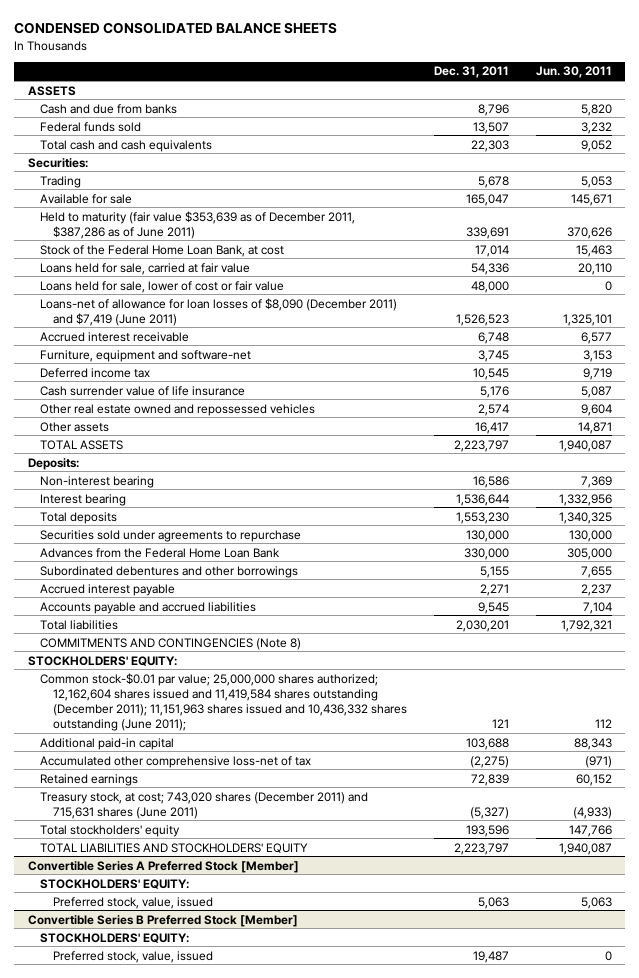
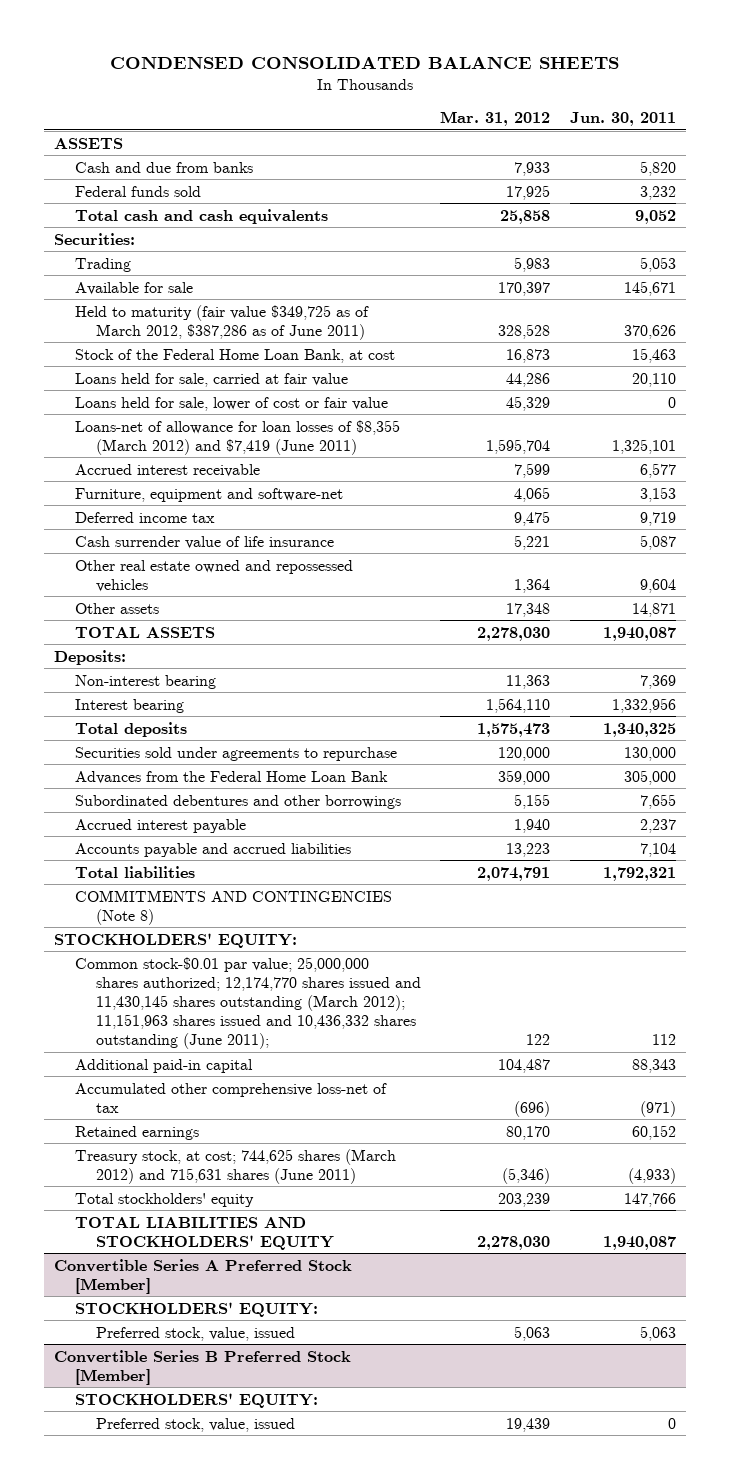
- | Dec. 31, 2011 | Jun. 30, 2011
+ | Mar. 31, 2012 | Jun. 30, 2011
- Held to maturity (fair value $353,639 as of December 2011, $387,286 as of June 2011) | 339,691 | 370,626
+ Held to maturity (fair value $349,725 as of March 2012, $387,286 as of June 2011) | 328,528 | 370,626
- Loans-net of allowance for loan losses of $8,090 (December 2011) and $7,419 (June 2011) | 1,526,523 | 1,325,101
+ Loans-net of allowance for loan losses of $8,355 (March 2012) and $7,419 (June 2011) | 1,595,704 | 1,325,101
- Common stock-$0.01 par value; 25,000,000 shares authorized; 12,162,604 shares issued and 11,419,584 shares outstanding (December 2011); 11,151,963 shares issued and 10,436,332 shares outstanding (June 2011); | 121 | 112
+ Common stock-$0.01 par value; 25,000,000 shares authorized; 12,174,770 shares issued and 11,430,145 shares outstanding (March 2012); 11,151,963 shares issued and 10,436,332 shares outstanding (June 2011); | 122 | 112
- Treasury stock, at cost; 743,020 shares (December 2011) and 715,631 shares (June 2011) | (5,327) | (4,933)
+ Treasury stock, at cost; 744,625 shares (March 2012) and 715,631 shares (June 2011) | (5,346) | (4,933)

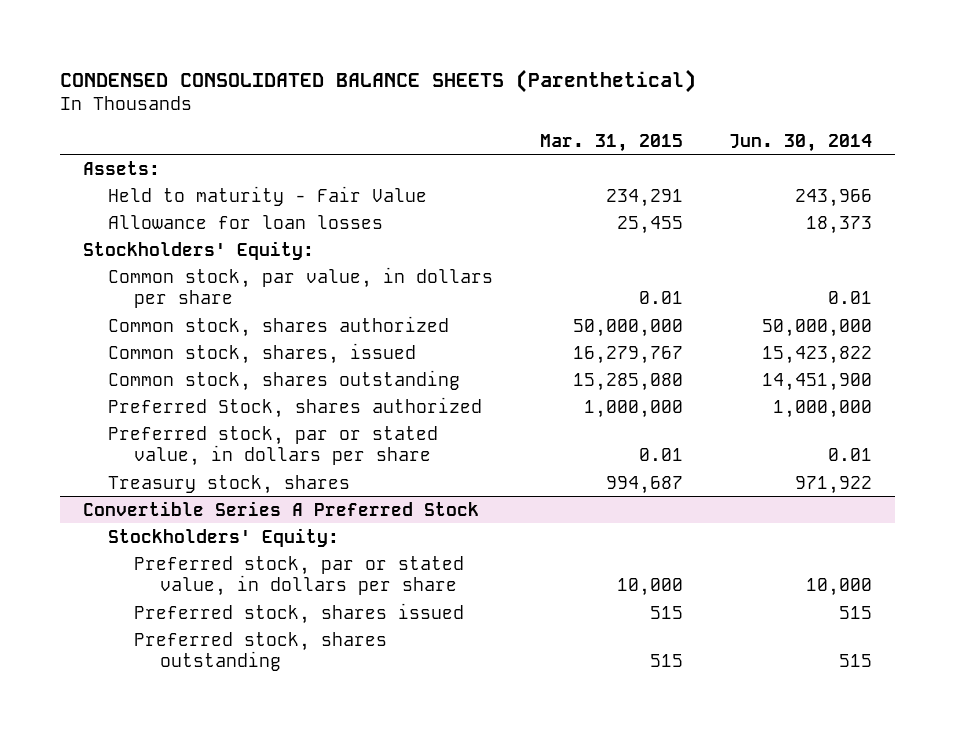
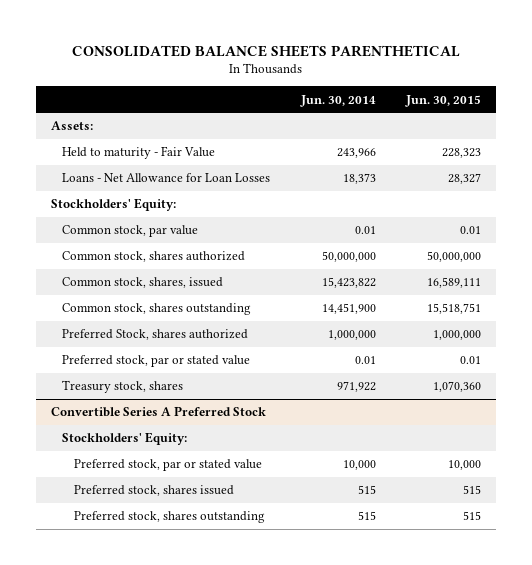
- CONDENSED CONSOLIDATED BALANCE SHEETS (Parenthetical)
+ CONSOLIDATED BALANCE SHEETS PARENTHETICAL
- | Mar. 31, 2015 | Jun. 30, 2014
+ | Jun. 30, 2014 | Jun. 30, 2015
- Allowance for loan losses | 25,455 | 18,373
+ Loans - Net Allowance for Loan Losses | 18,373 | 28,327
- Common stock, par value, in dollars per share | 0.01 | 0.01
+ Common stock, par value | 0.01 | 0.01
- Preferred stock, par or stated value, in dollars per share | 0.01 | 0.01
+ Preferred stock, par or stated value | 0.01 | 0.01
@ Convertible Series A Preferred Stock
- Preferred stock, par or stated value, in dollars per share | 10,000 | 10,000
+ Preferred stock, par or stated value | 10,000 | 10,000

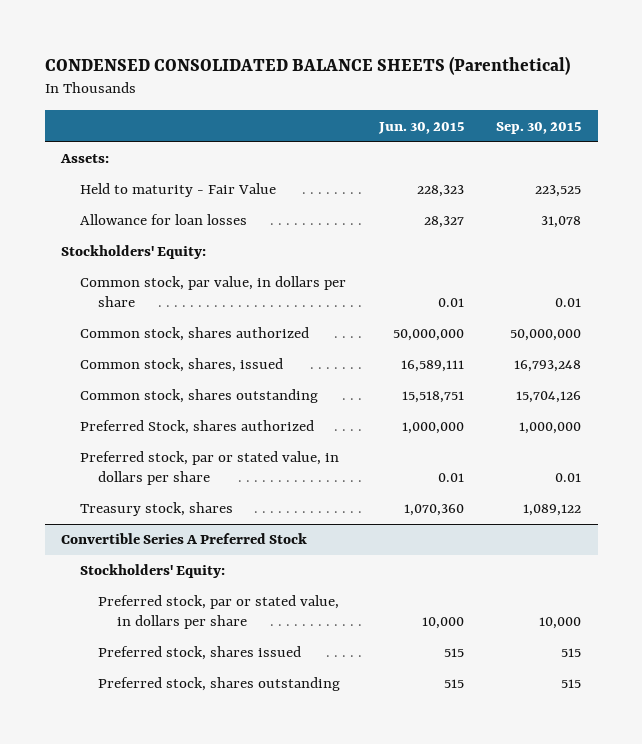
- CONSOLIDATED BALANCE SHEETS PARENTHETICAL
+ CONDENSED CONSOLIDATED BALANCE SHEETS (Parenthetical)
- | Jun. 30, 2014 | Jun. 30, 2015
+ | Jun. 30, 2015 | Sep. 30, 2015
- Loans - Net Allowance for Loan Losses | 18,373 | 28,327
+ Allowance for loan losses | 28,327 | 31,078
- Common stock, par value | 0.01 | 0.01
+ Common stock, par value, in dollars per share | 0.01 | 0.01
- Preferred stock, par or stated value | 0.01 | 0.01
+ Preferred stock, par or stated value, in dollars per share | 0.01 | 0.01
@ Convertible Series A Preferred Stock
- Preferred stock, par or stated value | 10,000 | 10,000
+ Preferred stock, par or stated value, in dollars per share | 10,000 | 10,000

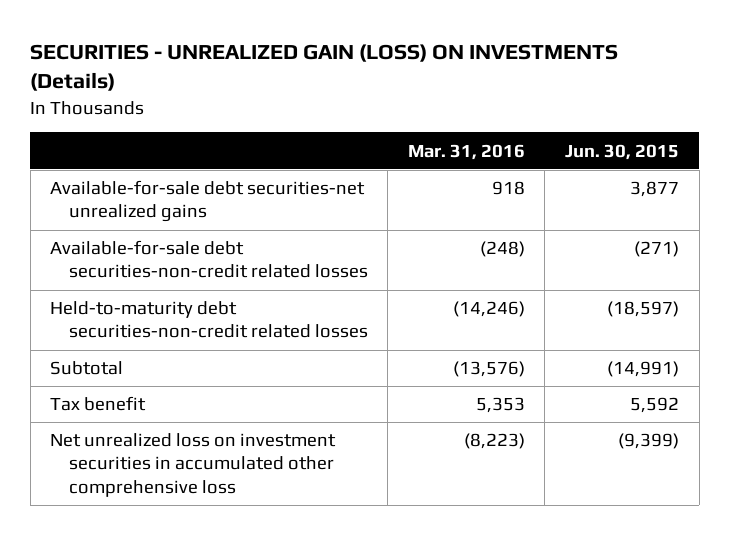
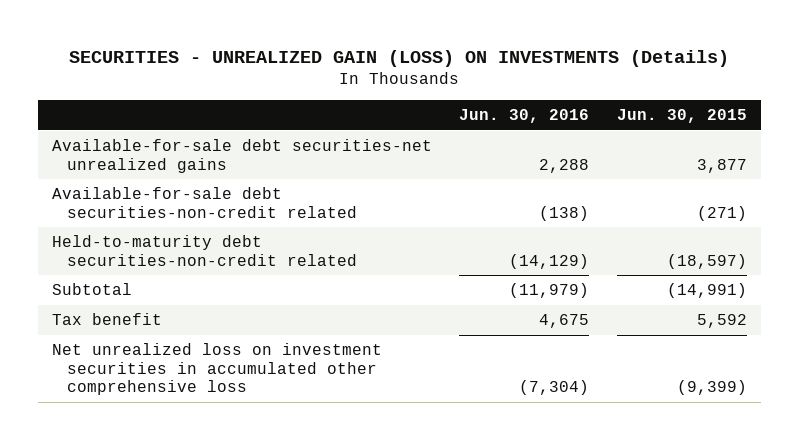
- | Mar. 31, 2016 | Jun. 30, 2015
+ | Jun. 30, 2016 | Jun. 30, 2015
- Available-for-sale debt securities-non-credit related losses | (248) | (271)
- Held-to-maturity debt securities-non-credit related losses | (14,246) | (18,597)
+ Available-for-sale debt securities-non-credit related | (138) | (271)
+ Held-to-maturity debt securities-non-credit related | (14,129) | (18,597)

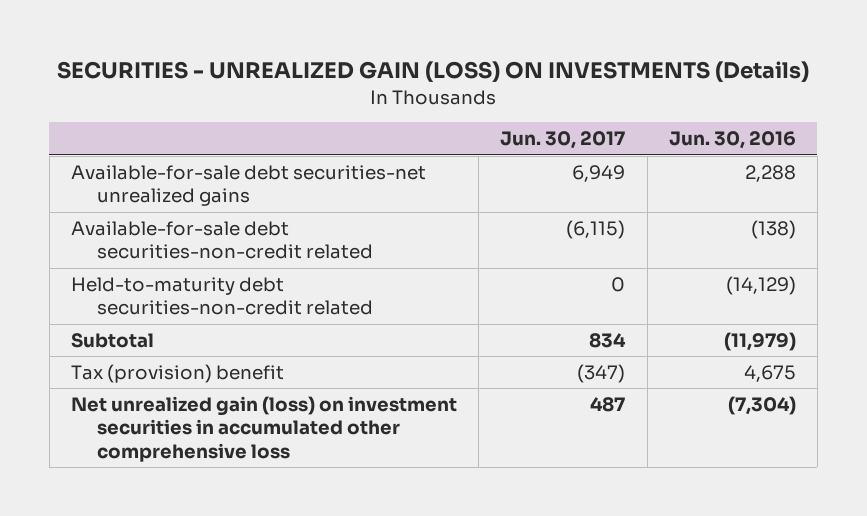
- | Jun. 30, 2016 | Jun. 30, 2015
+ | Jun. 30, 2017 | Jun. 30, 2016
- Tax benefit | 4,675 | 5,592
- Net unrealized loss on investment securities in accumulated other comprehensive loss | (7,304) | (9,399)
+ Tax (provision) benefit | (347) | 4,675
+ Net unrealized gain (loss) on investment securities in accumulated other comprehensive loss | 487 | (7,304)

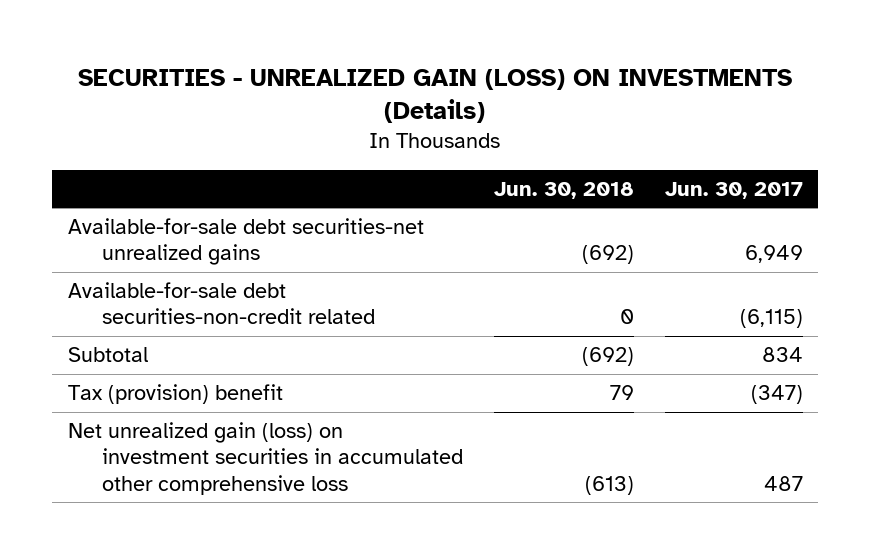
- | Jun. 30, 2017 | Jun. 30, 2016
+ | Jun. 30, 2018 | Jun. 30, 2017
- Held-to-maturity debt securities-non-credit related | 0 | (14,129)

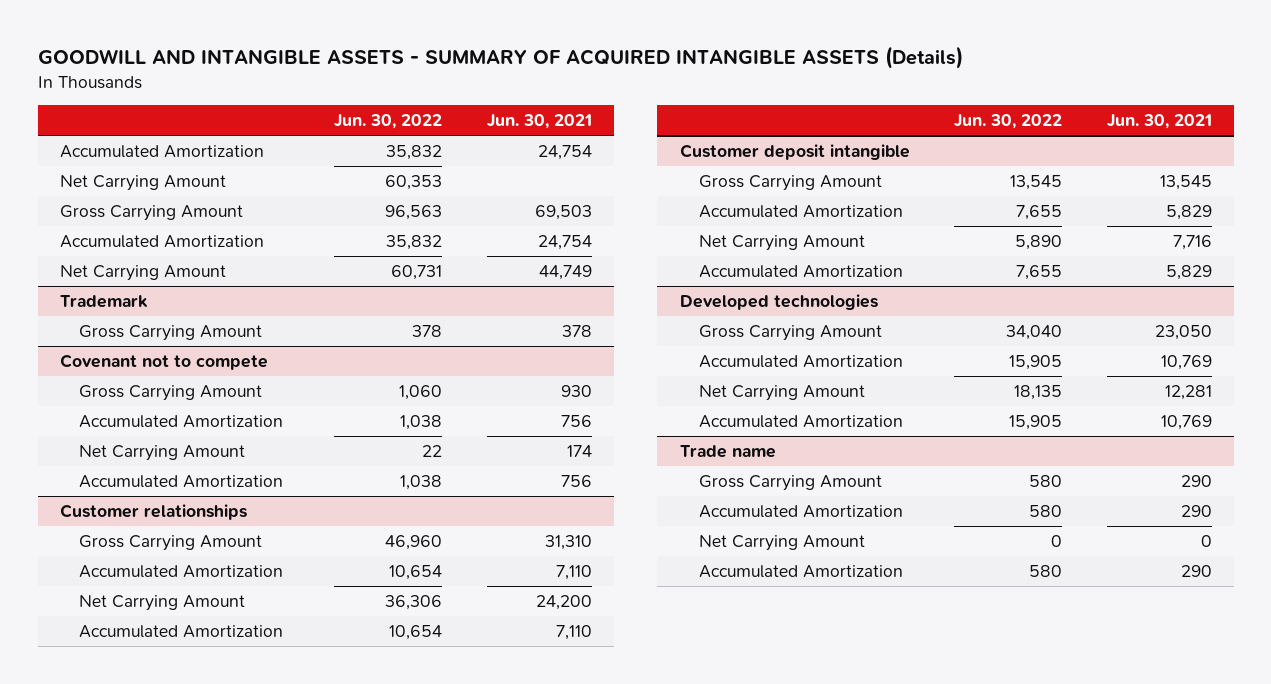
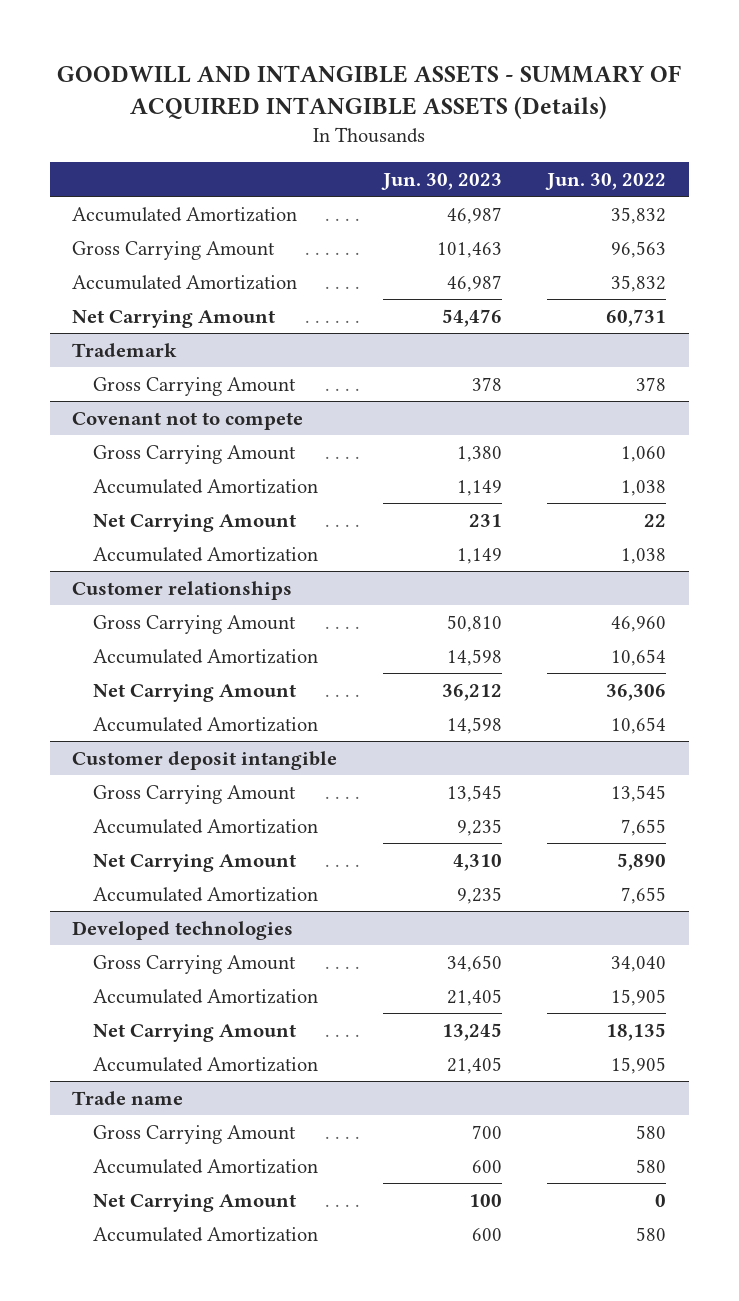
- | Jun. 30, 2022 | Jun. 30, 2021
+ | Jun. 30, 2023 | Jun. 30, 2022
- Net Carrying Amount | 60,353 |

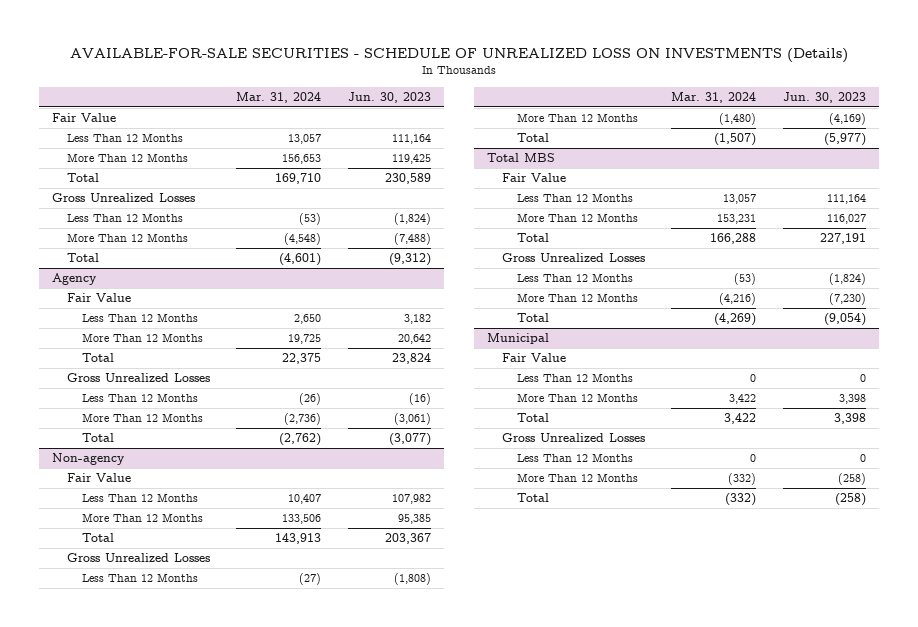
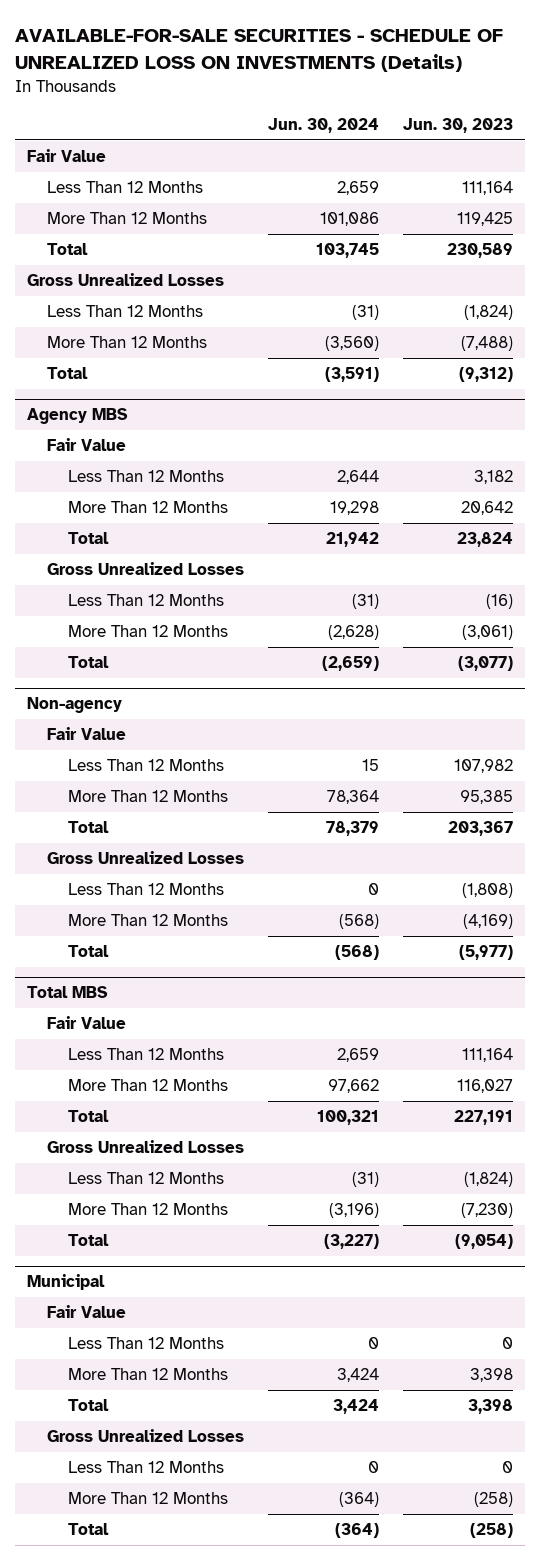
- | Mar. 31, 2024 | Jun. 30, 2023
+ | Jun. 30, 2024 | Jun. 30, 2023
- Agency
+ Agency MBS

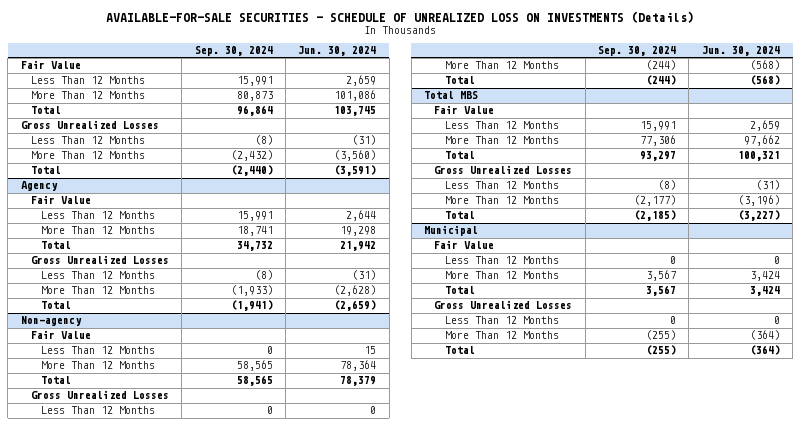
- | Jun. 30, 2024 | Jun. 30, 2023
+ | Sep. 30, 2024 | Jun. 30, 2024
- Agency MBS
+ Agency

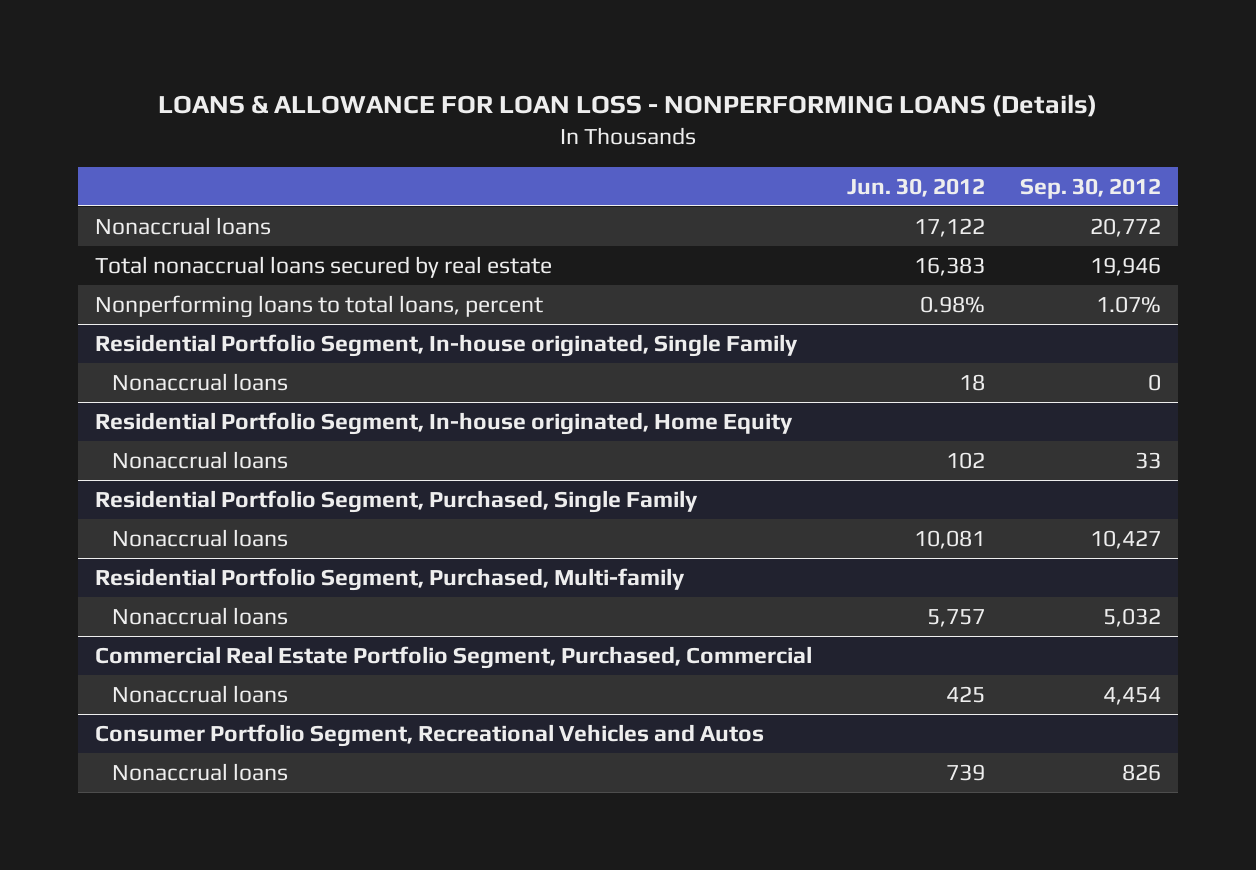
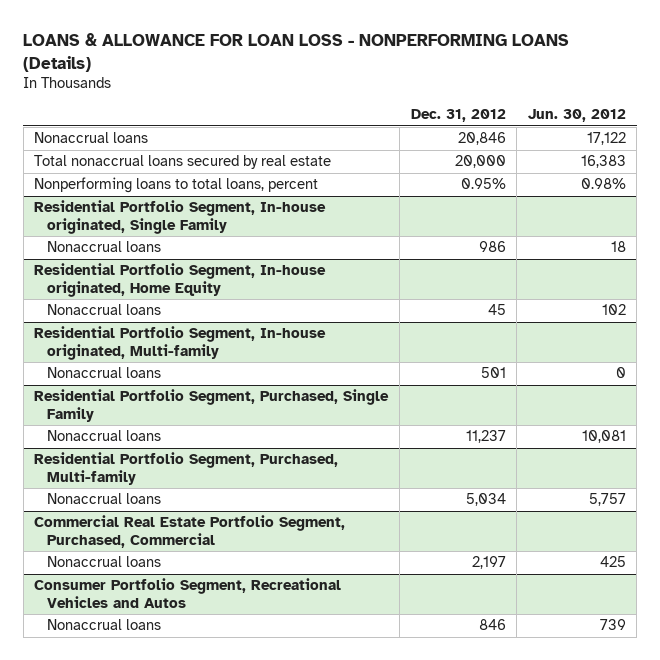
- | Jun. 30, 2012 | Sep. 30, 2012
+ | Dec. 31, 2012 | Jun. 30, 2012
+ Residential Portfolio Segment, In-house originated, Multi-family
+ Nonaccrual loans | 501 | 0

